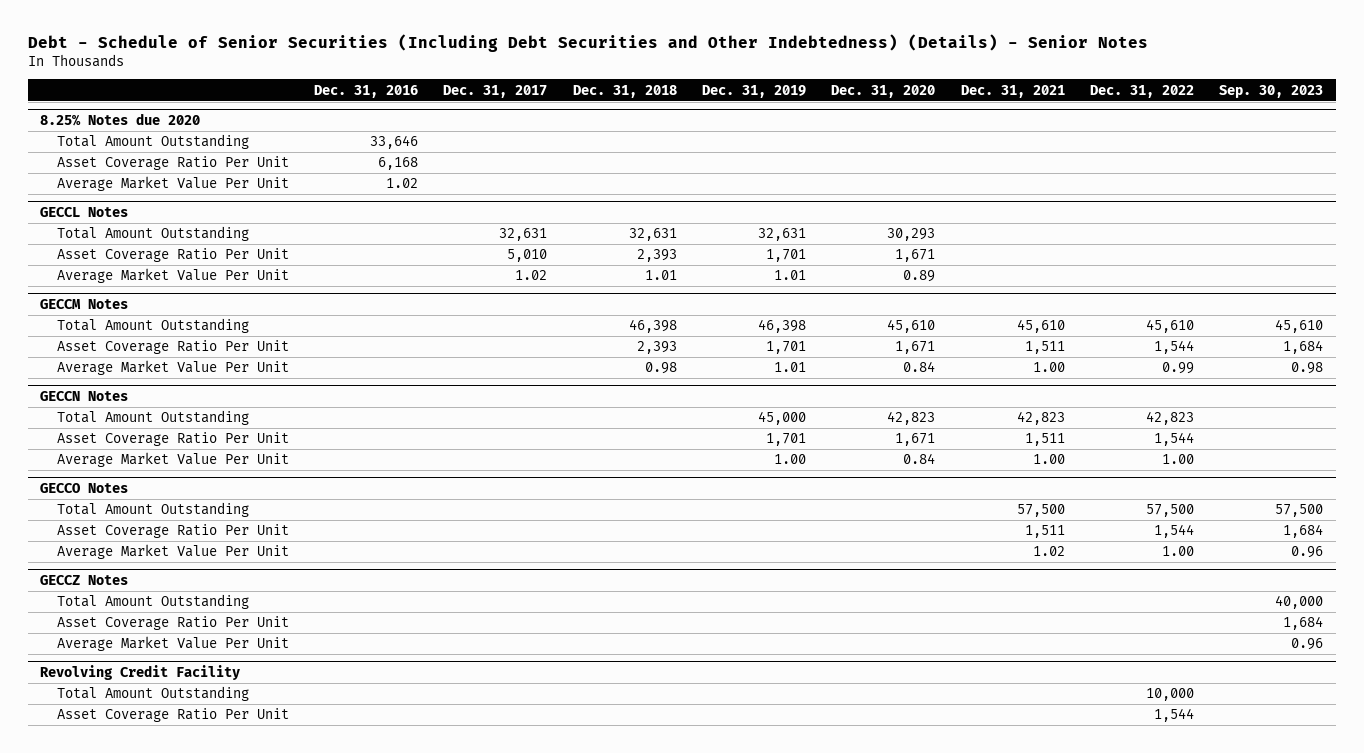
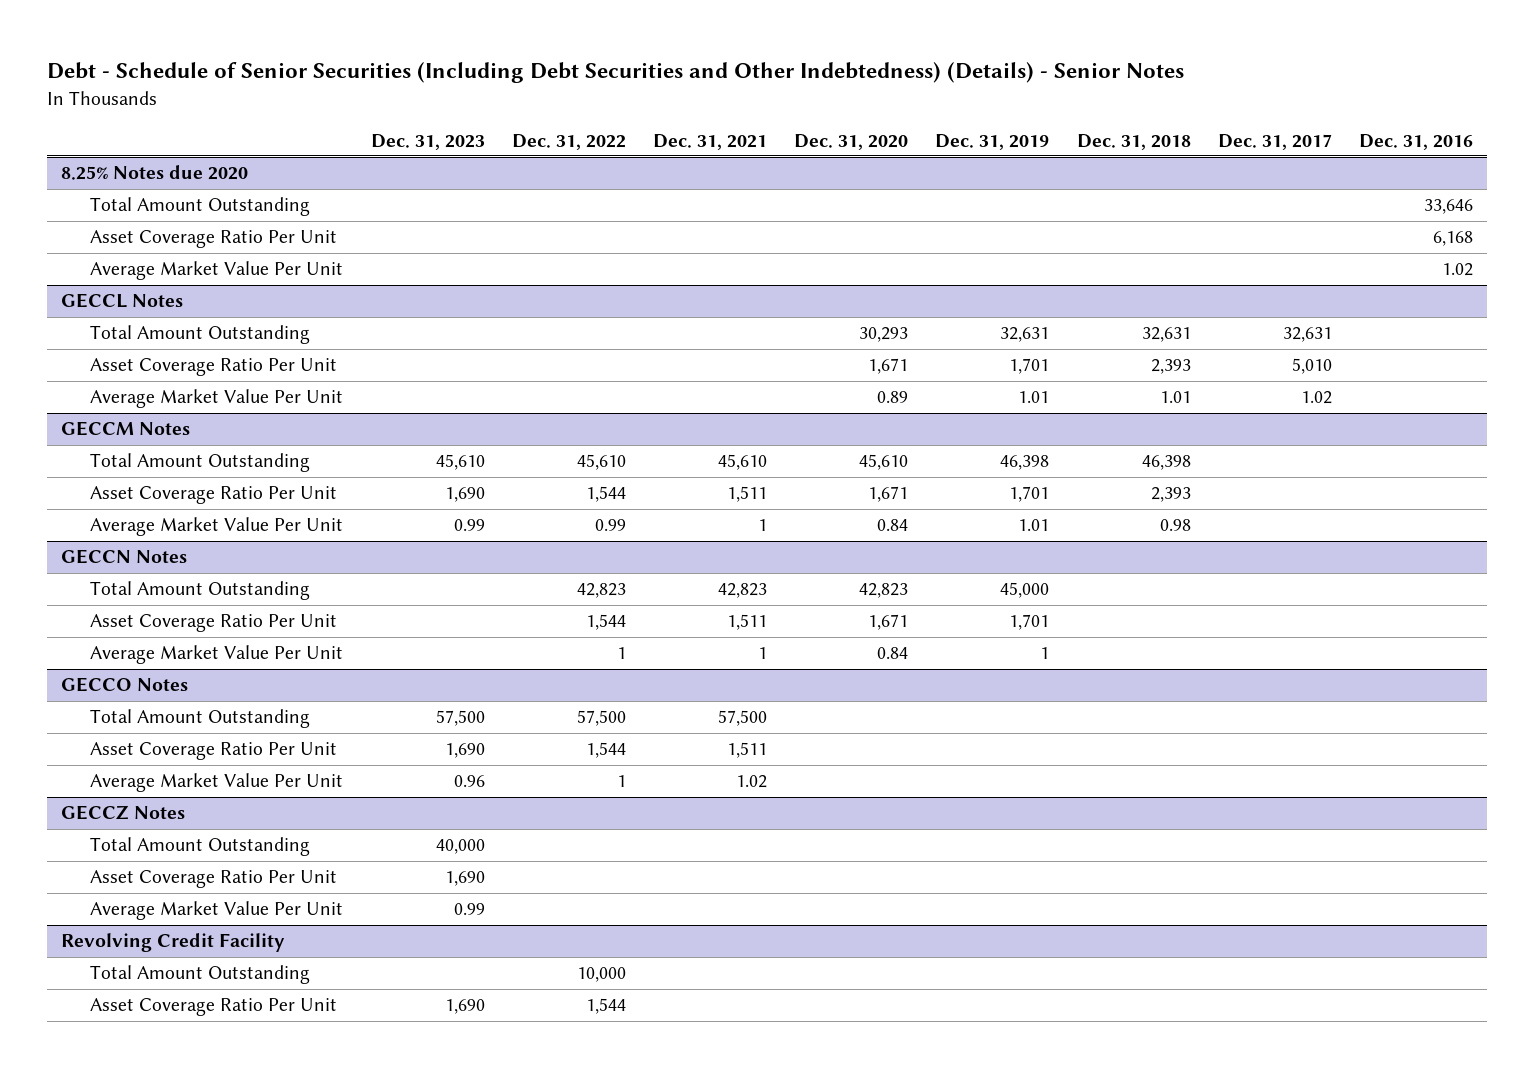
- | Dec. 31, 2016 | Dec. 31, 2017 | Dec. 31, 2018 | Dec. 31, 2019 | Dec. 31, 2020 | Dec. 31, 2021 | Dec. 31, 2022 | Sep. 30, 2023
+ | Dec. 31, 2023 | Dec. 31, 2022 | Dec. 31, 2021 | Dec. 31, 2020 | Dec. 31, 2019 | Dec. 31, 2018 | Dec. 31, 2017 | Dec. 31, 2016
@ GECCM Notes
- Average Market Value Per Unit | | | 0.98 | 1.01 | 0.84 | 1.00 | 0.99 | 0.98
+ Average Market Value Per Unit | 0.99 | 0.99 | 1 | 0.84 | 1.01 | 0.98 | |
@ GECCN Notes
- Average Market Value Per Unit | | | | 1.00 | 0.84 | 1.00 | 1.00 |
+ Average Market Value Per Unit | | 1 | 1 | 0.84 | 1 | | |
@ GECCO Notes
- Average Market Value Per Unit | | | | | | 1.02 | 1.00 | 0.96
+ Average Market Value Per Unit | 0.96 | 1 | 1.02 | | | | |

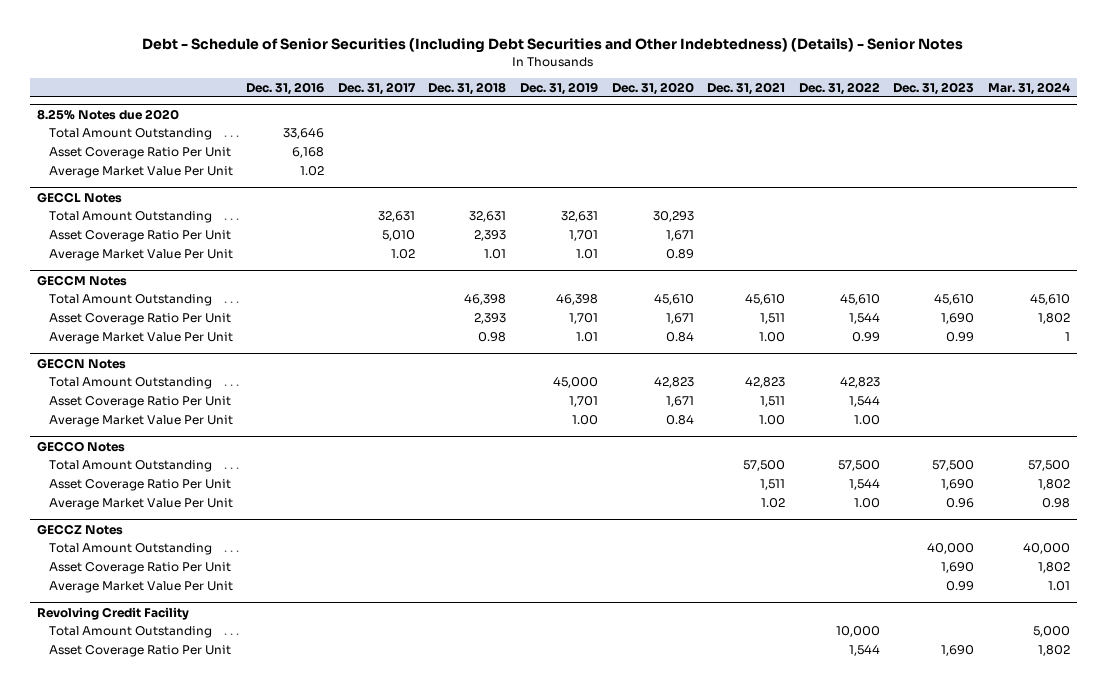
- | Dec. 31, 2023 | Dec. 31, 2022 | Dec. 31, 2021 | Dec. 31, 2020 | Dec. 31, 2019 | Dec. 31, 2018 | Dec. 31, 2017 | Dec. 31, 2016
+ | Dec. 31, 2016 | Dec. 31, 2017 | Dec. 31, 2018 | Dec. 31, 2019 | Dec. 31, 2020 | Dec. 31, 2021 | Dec. 31, 2022 | Dec. 31, 2023 | Mar. 31, 2024
@ GECCM Notes
- Average Market Value Per Unit | 0.99 | 0.99 | 1 | 0.84 | 1.01 | 0.98 | |
+ Average Market Value Per Unit | | | 0.98 | 1.01 | 0.84 | 1.00 | 0.99 | 0.99 | 1
@ GECCN Notes
- Average Market Value Per Unit | | 1 | 1 | 0.84 | 1 | | |
+ Average Market Value Per Unit | | | | 1.00 | 0.84 | 1.00 | 1.00 | |
@ GECCO Notes
- Average Market Value Per Unit | 0.96 | 1 | 1.02 | | | | |
+ Average Market Value Per Unit | | | | | | 1.02 | 1.00 | 0.96 | 0.98

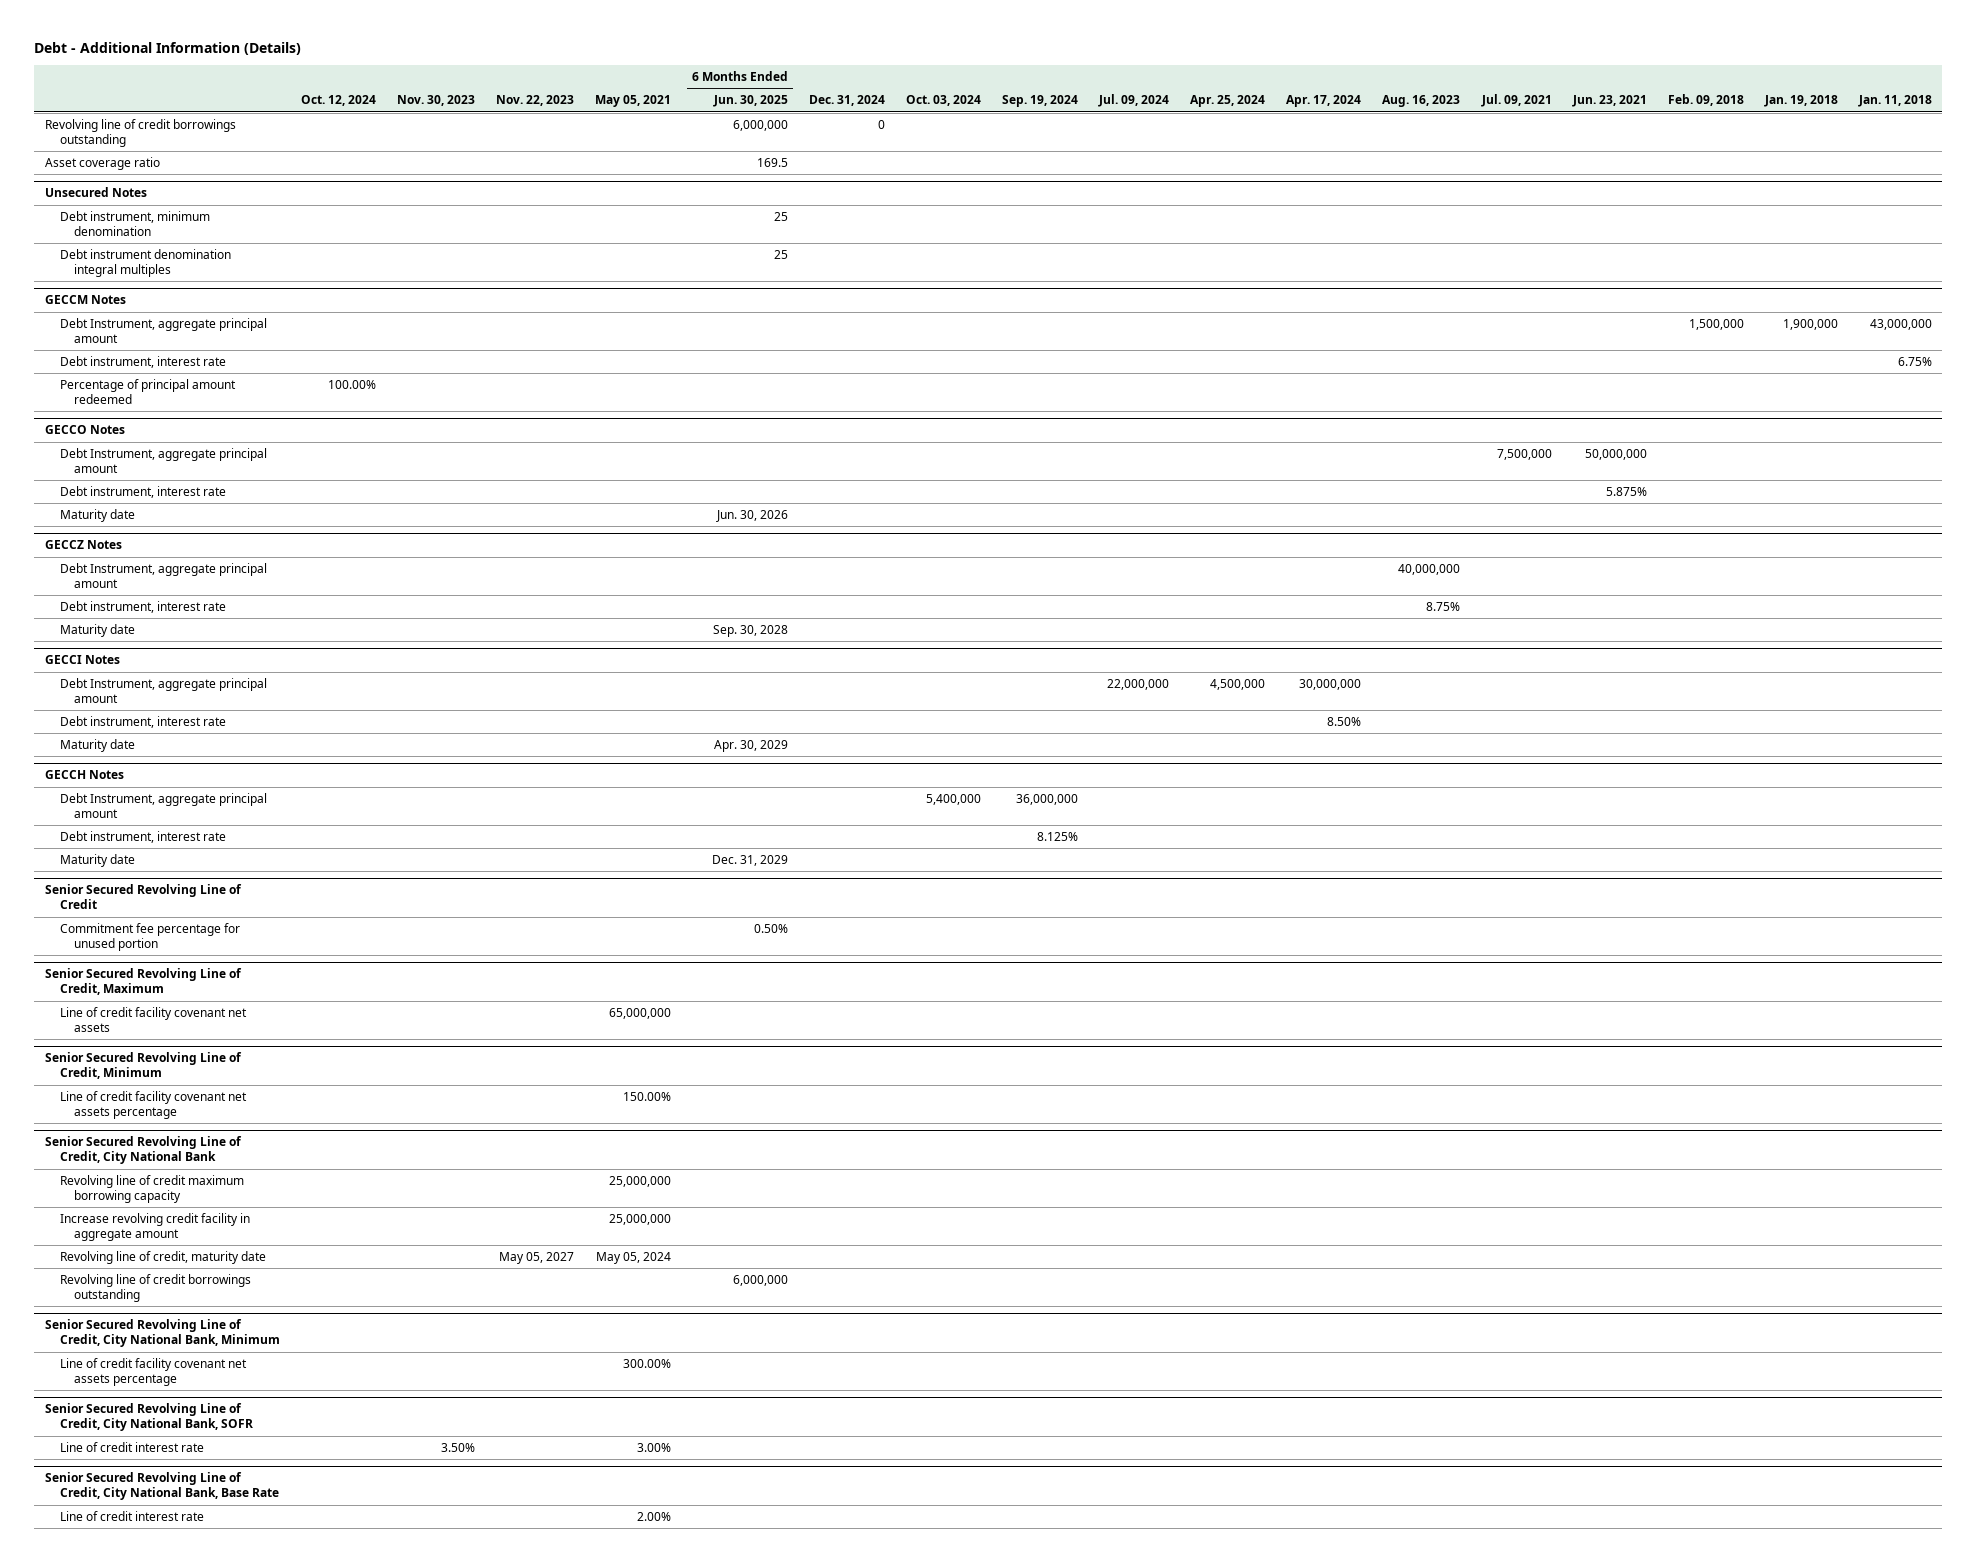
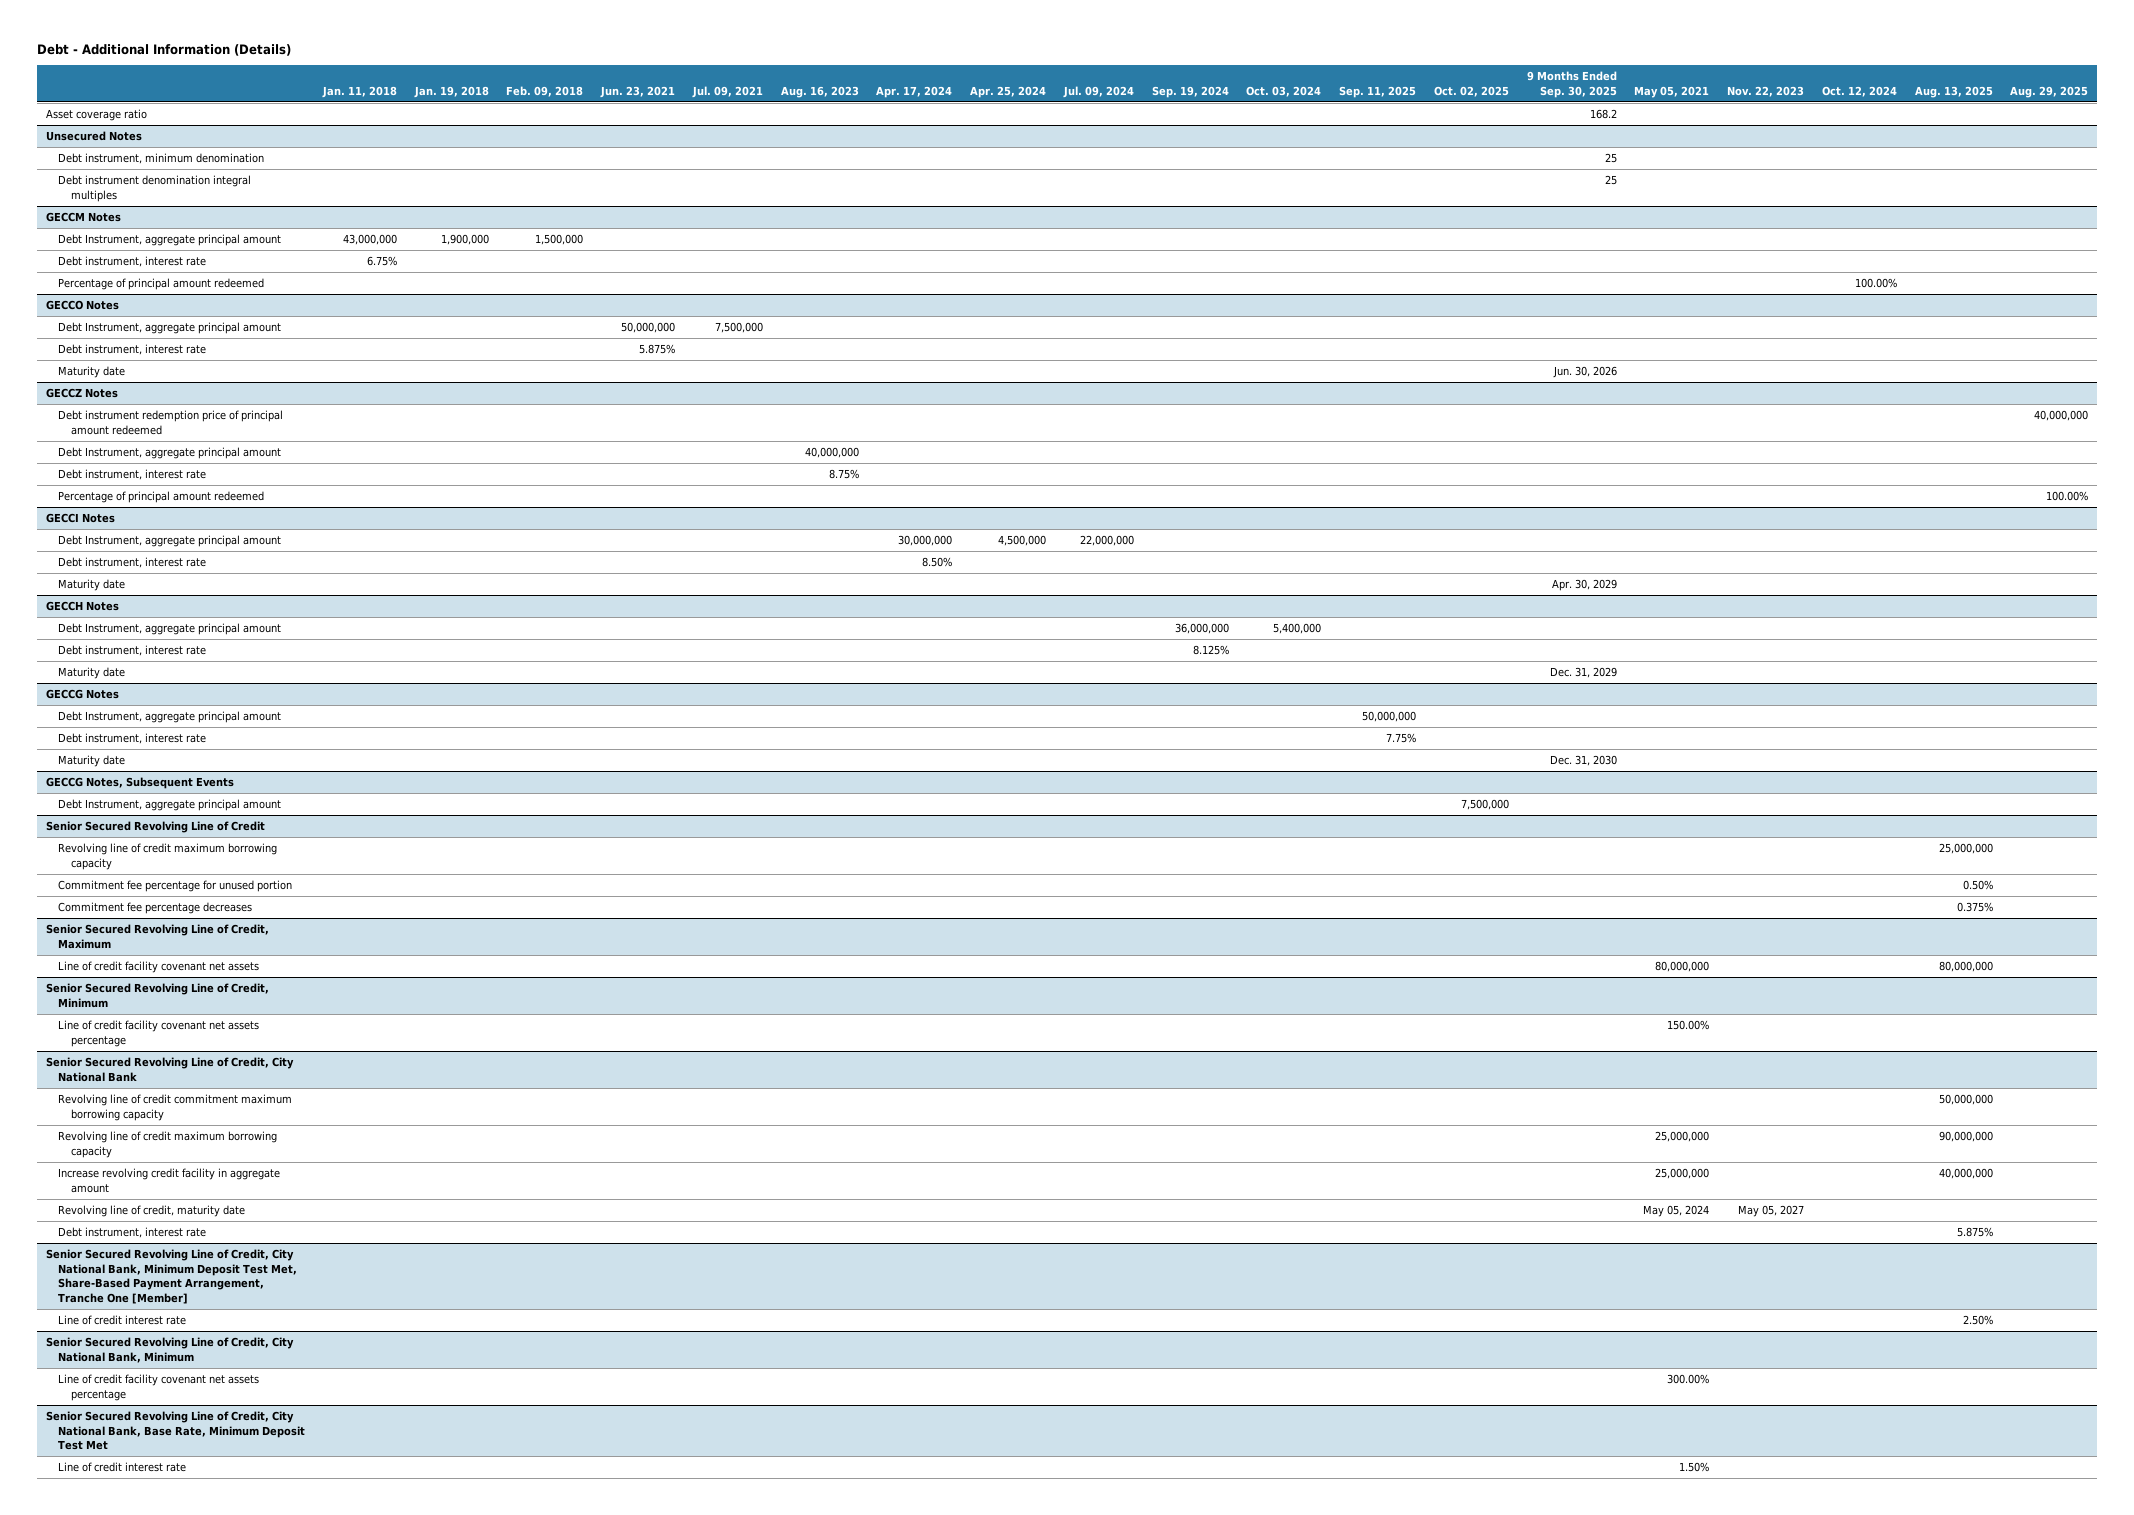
- | Oct. 12, 2024 | Nov. 30, 2023 | Nov. 22, 2023 | May 05, 2021 | 6 Months Ended Jun. 30, 2025 | Dec. 31, 2024 | Oct. 03, 2024 | Sep. 19, 2024 | Jul. 09, 2024 | Apr. 25, 2024 | Apr. 17, 2024 | Aug. 16, 2023 | Jul. 09, 2021 | Jun. 23, 2021 | Feb. 09, 2018 | Jan. 19, 2018 | Jan. 11, 2018
+ | Jan. 11, 2018 | Jan. 19, 2018 | Feb. 09, 2018 | Jun. 23, 2021 | Jul. 09, 2021 | Aug. 16, 2023 | Apr. 17, 2024 | Apr. 25, 2024 | Jul. 09, 2024 | Sep. 19, 2024 | Oct. 03, 2024 | Sep. 11, 2025 | Oct. 02, 2025 | 9 Months Ended Sep. 30, 2025 | May 05, 2021 | Nov. 22, 2023 | Oct. 12, 2024 | Aug. 13, 2025 | Aug. 29, 2025
- Revolving line of credit borrowings outstanding | | | | | 6,000,000 | 0 | | | | | | | | | | |
@ GECCZ Notes
+ Debt instrument redemption price of principal amount redeemed | | | | | | | | | | | | | | | | | | | 40,000,000
- Maturity date | | | | | Sep. 30, 2028 | | | | | | | | | | | |
+ Percentage of principal amount redeemed | | | | | | | | | | | | | | | | | | | 100.00%
+ GECCG Notes
+ Debt Instrument, aggregate principal amount | | | | | | | | | | | | 50,000,000 | | | | | | |
+ Debt instrument, interest rate | | | | | | | | | | | | 7.75% | | | | | | |
+ Maturity date | | | | | | | | | | | | | | Dec. 31, 2030 | | | | |
+ GECCG Notes, Subsequent Events
+ Debt Instrument, aggregate principal amount | | | | | | | | | | | | | 7,500,000 | | | | | |
@ Senior Secured Revolving Line of Credit
+ Revolving line of credit maximum borrowing capacity | | | | | | | | | | | | | | | | | | 25,000,000 |
+ Commitment fee percentage decreases | | | | | | | | | | | | | | | | | | 0.375% |
@ Senior Secured Revolving Line of Credit, Maximum
- Line of credit facility covenant net assets | | | | 65,000,000 | | | | | | | | | | | | |
+ Line of credit facility covenant net assets | | | | | | | | | | | | | | | 80,000,000 | | | 80,000,000 |
@ Senior Secured Revolving Line of Credit, City National Bank
+ Revolving line of credit commitment maximum borrowing capacity | | | | | | | | | | | | | | | | | | 50,000,000 |
- Revolving line of credit borrowings outstanding | | | | | 6,000,000 | | | | | | | | | | | |
+ Debt instrument, interest rate | | | | | | | | | | | | | | | | | | 5.875% |
+ Senior Secured Revolving Line of Credit, City National Bank, Minimum Deposit Test Met, Share-Based Payment Arrangement, Tranche One [Member]
+ Line of credit interest rate | | | | | | | | | | | | | | | | | | 2.50% |
- Senior Secured Revolving Line of Credit, City National Bank, SOFR
- Line of credit interest rate | | 3.50% | | 3.00% | | | | | | | | | | | | |
- Senior Secured Revolving Line of Credit, City National Bank, Base Rate
- Line of credit interest rate | | | | 2.00% | | | | | | | | | | | | |
+ Senior Secured Revolving Line of Credit, City National Bank, Base Rate, Minimum Deposit Test Met
+ Line of credit interest rate | | | | | | | | | | | | | | | 1.50% | | | |

